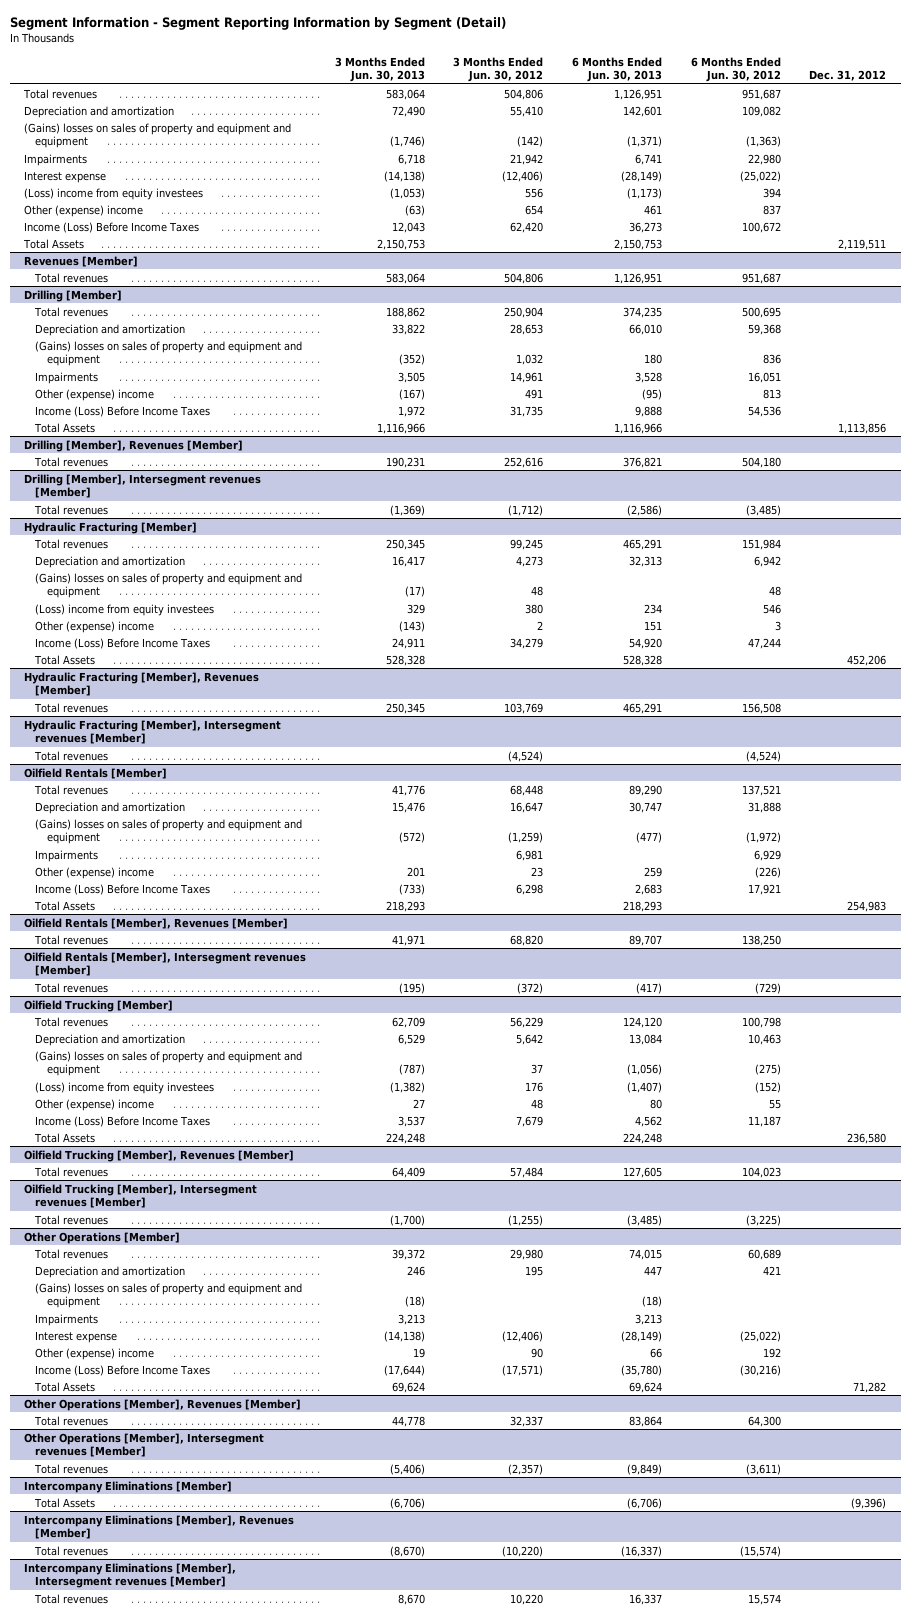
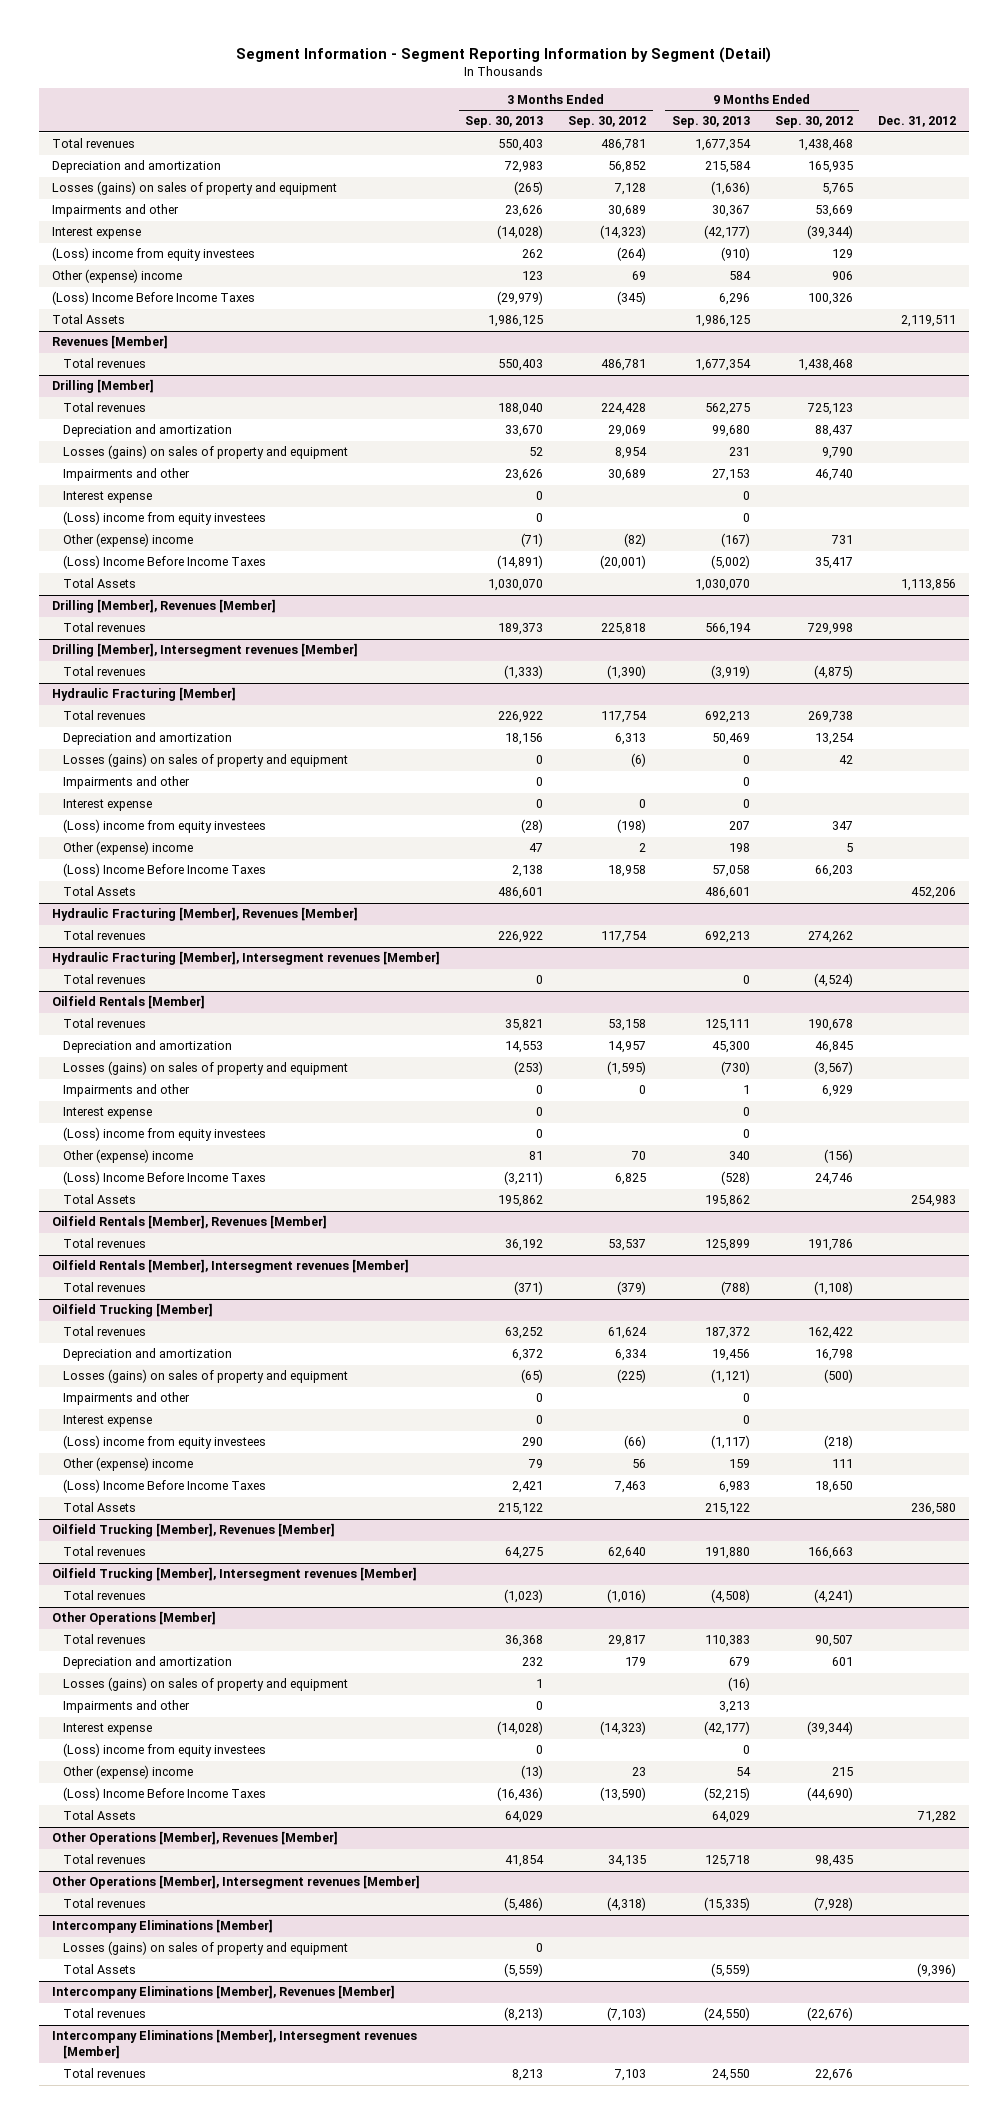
- | 3 Months Ended Jun. 30, 2013 | 3 Months Ended Jun. 30, 2012 | 6 Months Ended Jun. 30, 2013 | 6 Months Ended Jun. 30, 2012 | Dec. 31, 2012
+ | 3 Months Ended Sep. 30, 2013 | 3 Months Ended Sep. 30, 2012 | 9 Months Ended Sep. 30, 2013 | 9 Months Ended Sep. 30, 2012 | Dec. 31, 2012
- (Gains) losses on sales of property and equipment and equipment | (1,746) | (142) | (1,371) | (1,363) |
- Impairments | 6,718 | 21,942 | 6,741 | 22,980 |
+ Losses (gains) on sales of property and equipment | (265) | 7,128 | (1,636) | 5,765 |
+ Impairments and other | 23,626 | 30,689 | 30,367 | 53,669 |
- Income (Loss) Before Income Taxes | 12,043 | 62,420 | 36,273 | 100,672 |
+ (Loss) Income Before Income Taxes | (29,979) | (345) | 6,296 | 100,326 |
@ Drilling [Member]
- (Gains) losses on sales of property and equipment and equipment | (352) | 1,032 | 180 | 836 |
- Impairments | 3,505 | 14,961 | 3,528 | 16,051 |
+ Losses (gains) on sales of property and equipment | 52 | 8,954 | 231 | 9,790 |
+ Impairments and other | 23,626 | 30,689 | 27,153 | 46,740 |
+ Interest expense | 0 | | 0 | |
+ (Loss) income from equity investees | 0 | | 0 | |
- Income (Loss) Before Income Taxes | 1,972 | 31,735 | 9,888 | 54,536 |
+ (Loss) Income Before Income Taxes | (14,891) | (20,001) | (5,002) | 35,417 |
@ Hydraulic Fracturing [Member]
- (Gains) losses on sales of property and equipment and equipment | (17) | 48 | | 48 |
+ Losses (gains) on sales of property and equipment | 0 | (6) | 0 | 42 |
+ Impairments and other | 0 | | 0 | |
+ Interest expense | 0 | 0 | 0 | |
- Income (Loss) Before Income Taxes | 24,911 | 34,279 | 54,920 | 47,244 |
+ (Loss) Income Before Income Taxes | 2,138 | 18,958 | 57,058 | 66,203 |
@ Oilfield Rentals [Member]
- (Gains) losses on sales of property and equipment and equipment | (572) | (1,259) | (477) | (1,972) |
- Impairments | | 6,981 | | 6,929 |
+ Losses (gains) on sales of property and equipment | (253) | (1,595) | (730) | (3,567) |
+ Impairments and other | 0 | 0 | 1 | 6,929 |
+ Interest expense | 0 | | 0 | |
+ (Loss) income from equity investees | 0 | | 0 | |
- Income (Loss) Before Income Taxes | (733) | 6,298 | 2,683 | 17,921 |
+ (Loss) Income Before Income Taxes | (3,211) | 6,825 | (528) | 24,746 |
@ Oilfield Trucking [Member]
- (Gains) losses on sales of property and equipment and equipment | (787) | 37 | (1,056) | (275) |
+ Losses (gains) on sales of property and equipment | (65) | (225) | (1,121) | (500) |
+ Impairments and other | 0 | | 0 | |
+ Interest expense | 0 | | 0 | |
- Income (Loss) Before Income Taxes | 3,537 | 7,679 | 4,562 | 11,187 |
+ (Loss) Income Before Income Taxes | 2,421 | 7,463 | 6,983 | 18,650 |
@ Other Operations [Member]
- (Gains) losses on sales of property and equipment and equipment | (18) | | (18) | |
- Impairments | 3,213 | | 3,213 | |
+ Losses (gains) on sales of property and equipment | 1 | | (16) | |
+ Impairments and other | 0 | | 3,213 | |
+ (Loss) income from equity investees | 0 | | 0 | |
- Income (Loss) Before Income Taxes | (17,644) | (17,571) | (35,780) | (30,216) |
+ (Loss) Income Before Income Taxes | (16,436) | (13,590) | (52,215) | (44,690) |
@ Intercompany Eliminations [Member]
+ Losses (gains) on sales of property and equipment | 0 | | | |

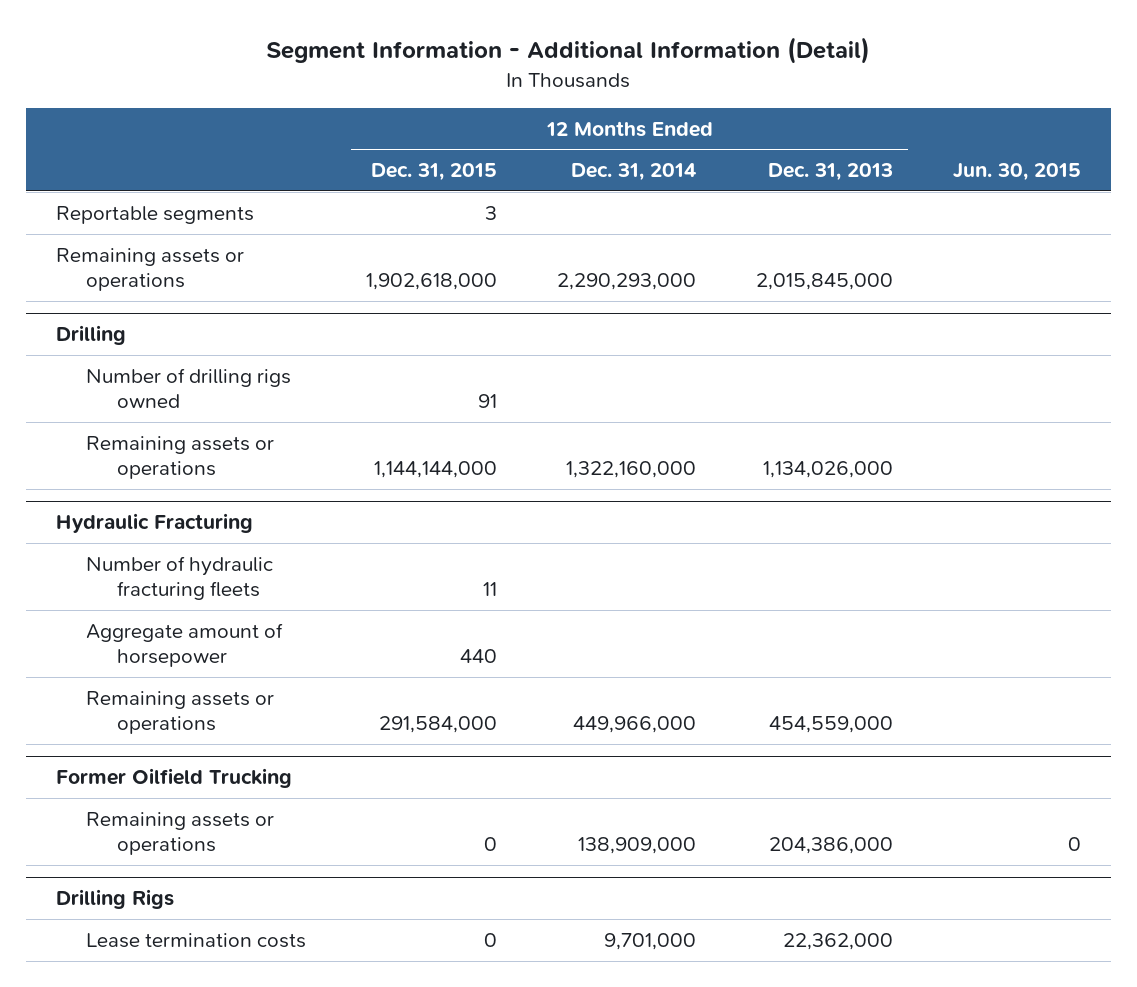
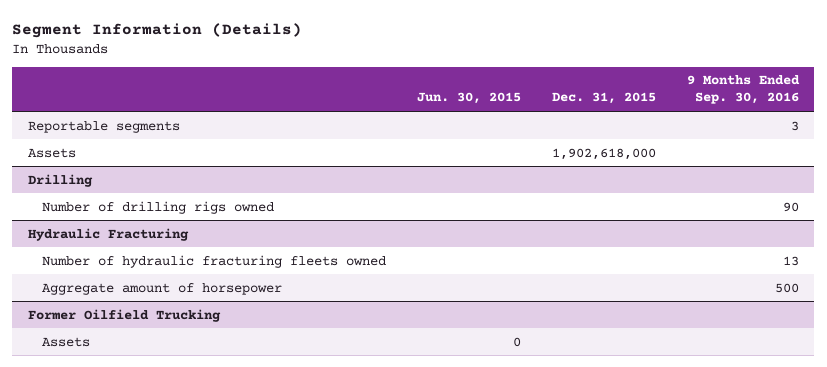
- Segment Information - Additional Information (Detail)
+ Segment Information (Details)
- | 12 Months Ended Dec. 31, 2015 | 12 Months Ended Dec. 31, 2014 | 12 Months Ended Dec. 31, 2013 | Jun. 30, 2015
+ | Jun. 30, 2015 | Dec. 31, 2015 | 9 Months Ended Sep. 30, 2016
- Remaining assets or operations | 1,902,618,000 | 2,290,293,000 | 2,015,845,000 |
+ Assets | | 1,902,618,000 |
@ Drilling
- Remaining assets or operations | 1,144,144,000 | 1,322,160,000 | 1,134,026,000 |
@ Hydraulic Fracturing
- Number of hydraulic fracturing fleets | 11 | | |
+ Number of hydraulic fracturing fleets owned | | | 13
- Remaining assets or operations | 291,584,000 | 449,966,000 | 454,559,000 |
@ Former Oilfield Trucking
- Remaining assets or operations | 0 | 138,909,000 | 204,386,000 | 0
- Drilling Rigs
- Lease termination costs | 0 | 9,701,000 | 22,362,000 |
@ Former Oilfield Trucking
+ Assets | 0 | |

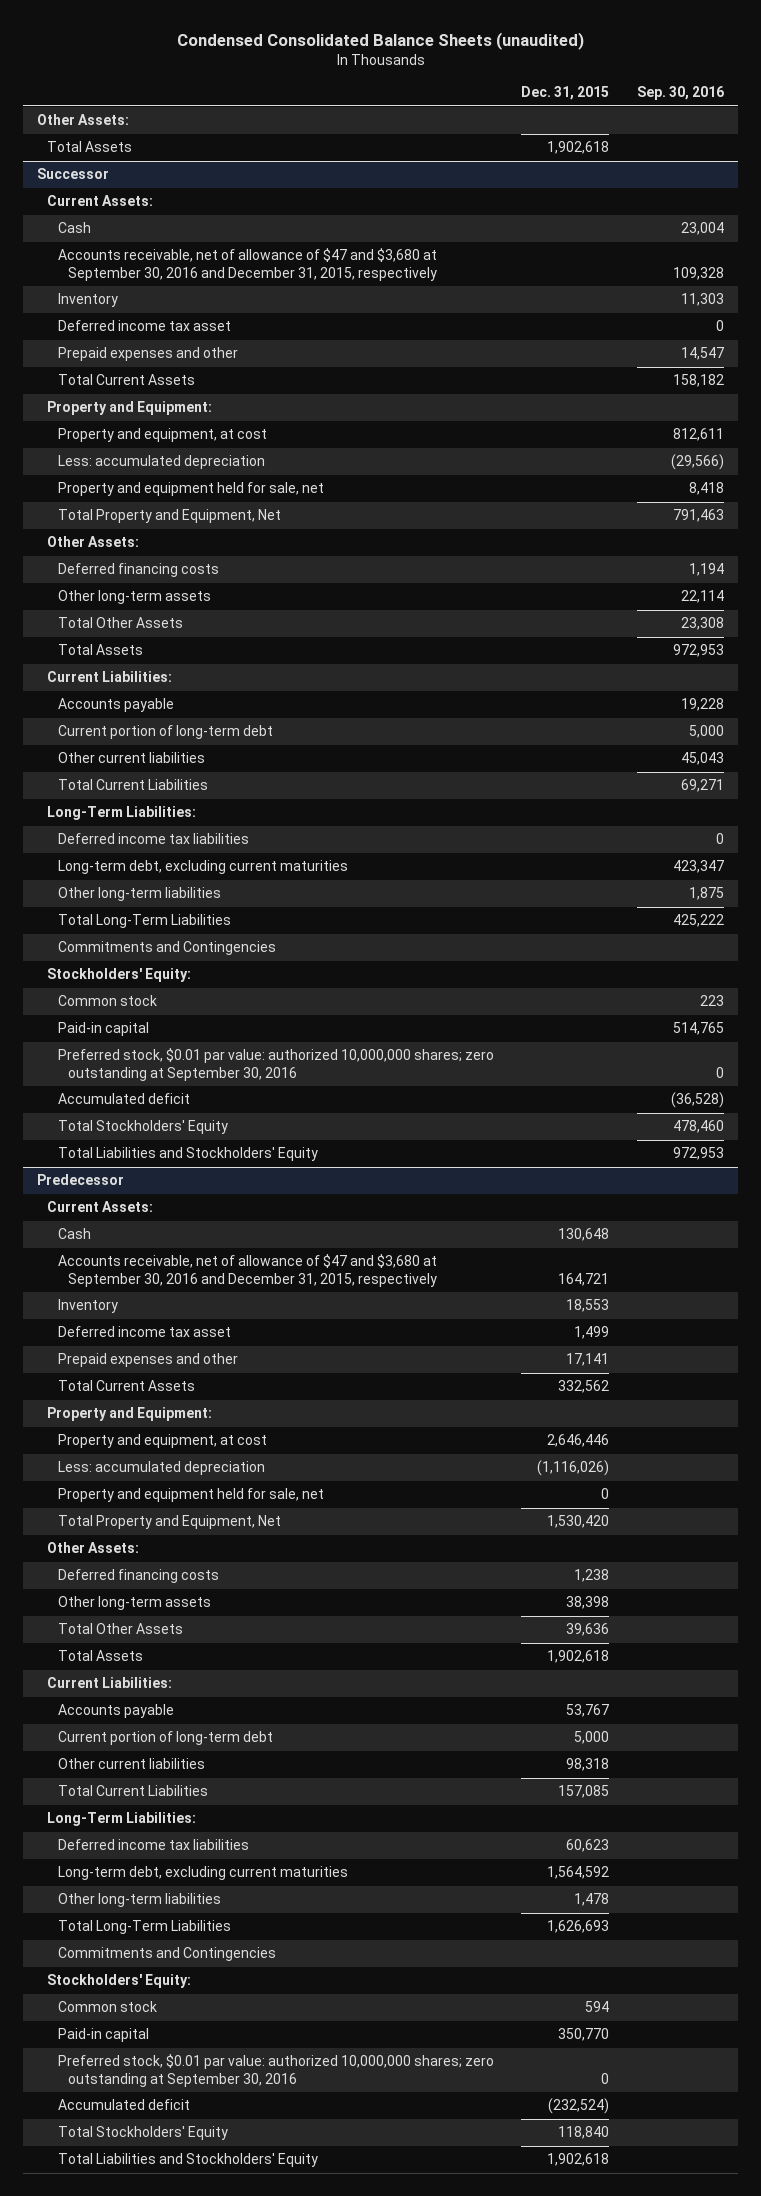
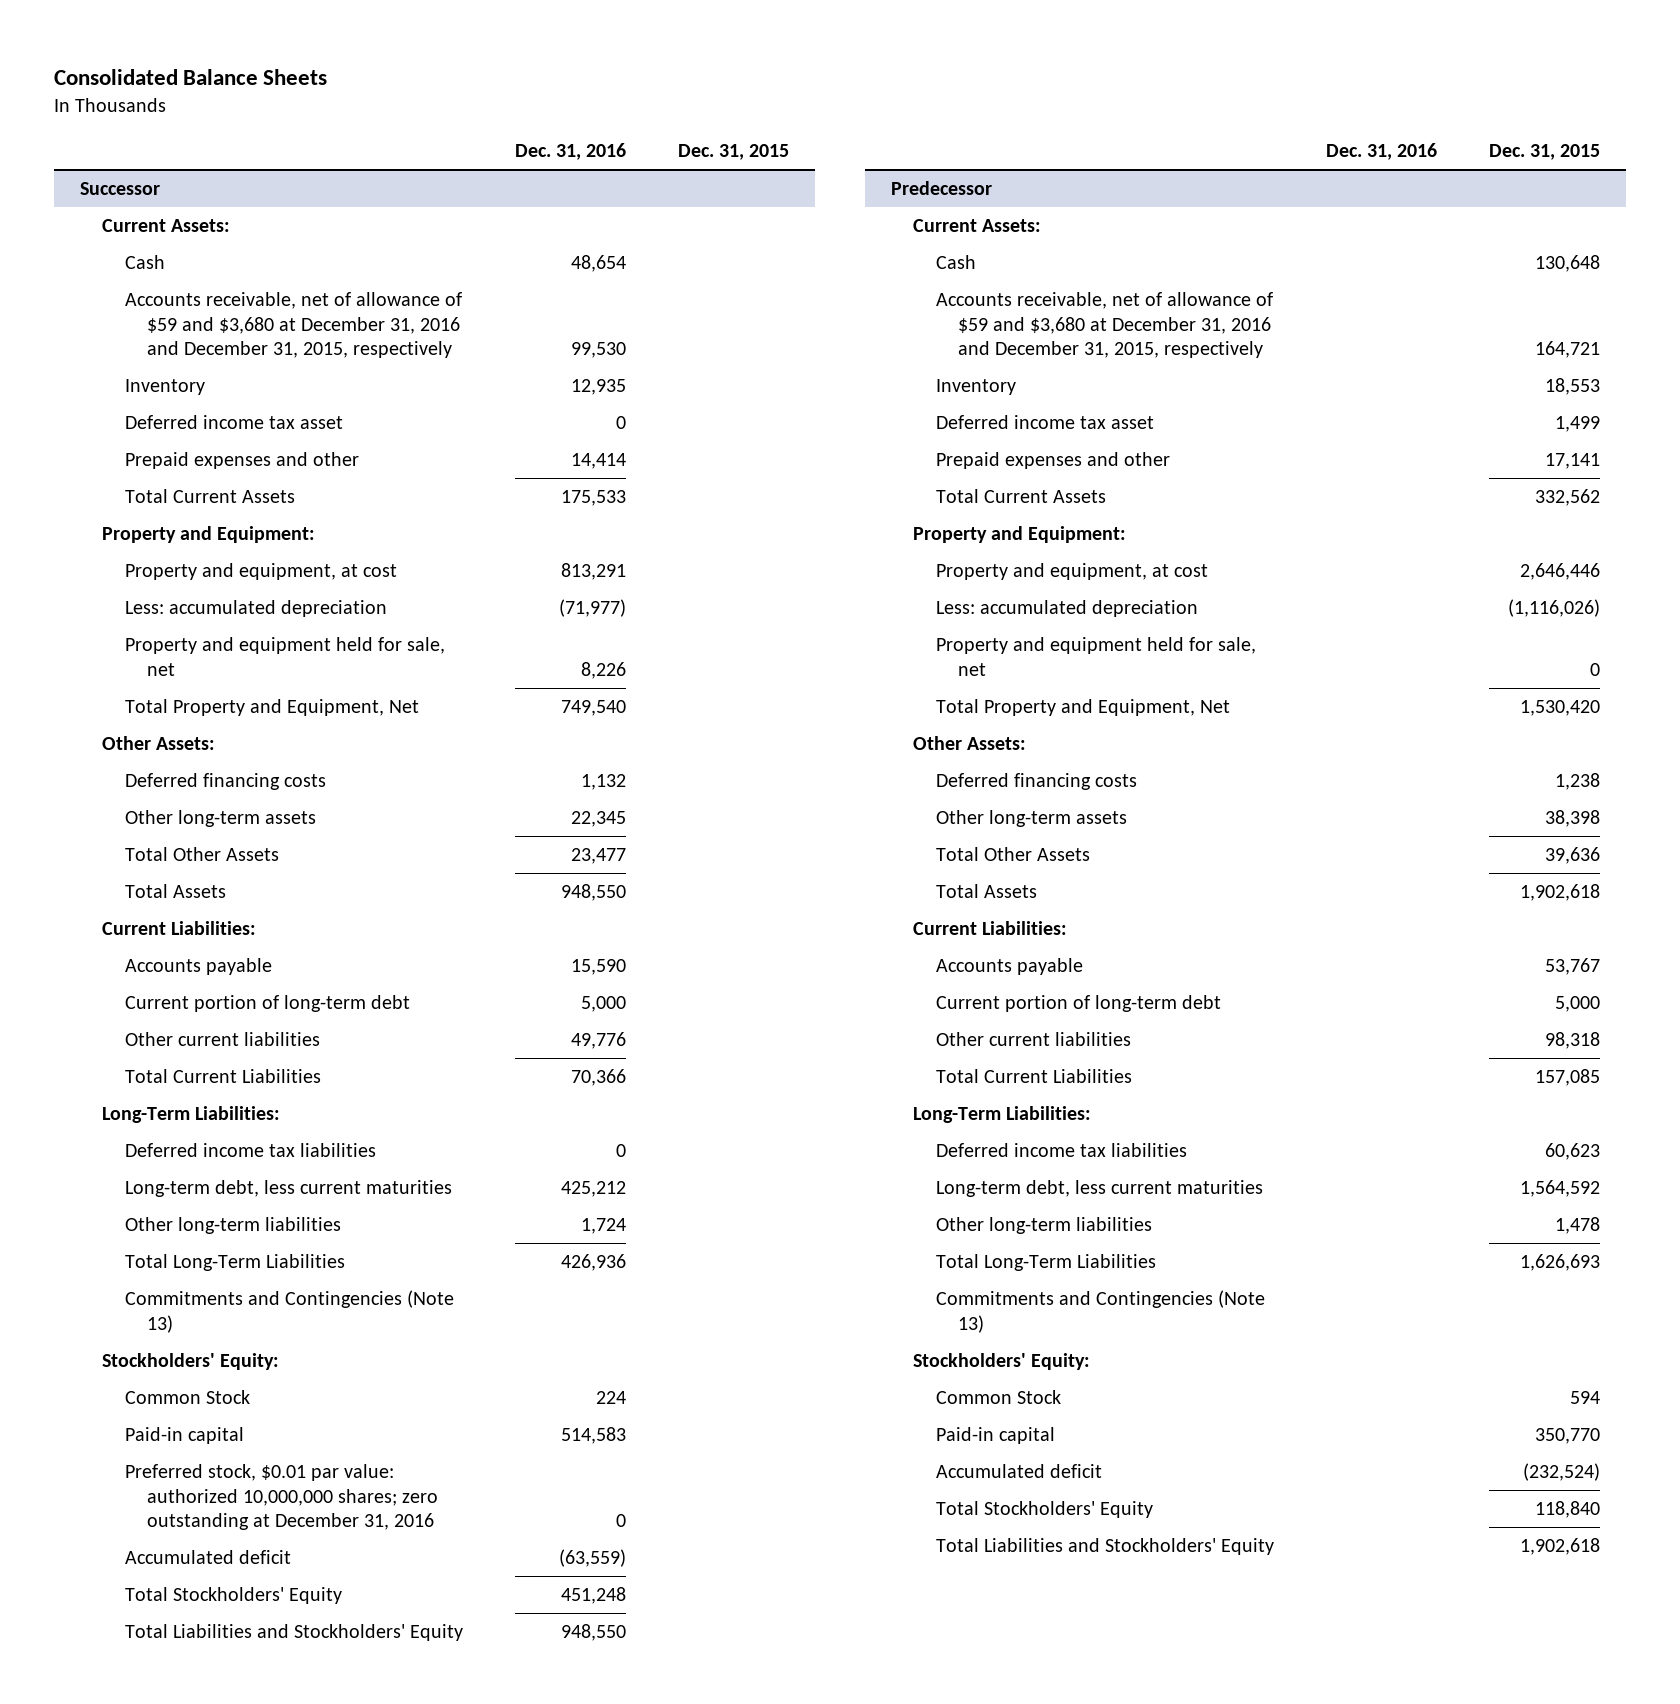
- Condensed Consolidated Balance Sheets (unaudited)
+ Consolidated Balance Sheets
- | Dec. 31, 2015 | Sep. 30, 2016
+ | Dec. 31, 2016 | Dec. 31, 2015
- Other Assets:
- Total Assets | 1,902,618 |
@ Successor
- Accounts receivable, net of allowance of $47 and $3,680 at September 30, 2016 and December 31, 2015, respectively | | 109,328
+ Accounts receivable, net of allowance of $59 and $3,680 at December 31, 2016 and December 31, 2015, respectively | 99,530 |
- Long-term debt, excluding current maturities | | 423,347
+ Long-term debt, less current maturities | 425,212 |
- Commitments and Contingencies
+ Commitments and Contingencies (Note 13)
- Common stock | | 223
+ Common Stock | 224 |
- Preferred stock, $0.01 par value: authorized 10,000,000 shares; zero outstanding at September 30, 2016 | | 0
+ Preferred stock, $0.01 par value: authorized 10,000,000 shares; zero outstanding at December 31, 2016 | 0 |
@ Predecessor
- Accounts receivable, net of allowance of $47 and $3,680 at September 30, 2016 and December 31, 2015, respectively | 164,721 |
+ Accounts receivable, net of allowance of $59 and $3,680 at December 31, 2016 and December 31, 2015, respectively | | 164,721
- Long-term debt, excluding current maturities | 1,564,592 |
+ Long-term debt, less current maturities | | 1,564,592
- Commitments and Contingencies
+ Commitments and Contingencies (Note 13)
- Common stock | 594 |
+ Common Stock | | 594
- Preferred stock, $0.01 par value: authorized 10,000,000 shares; zero outstanding at September 30, 2016 | 0 |

